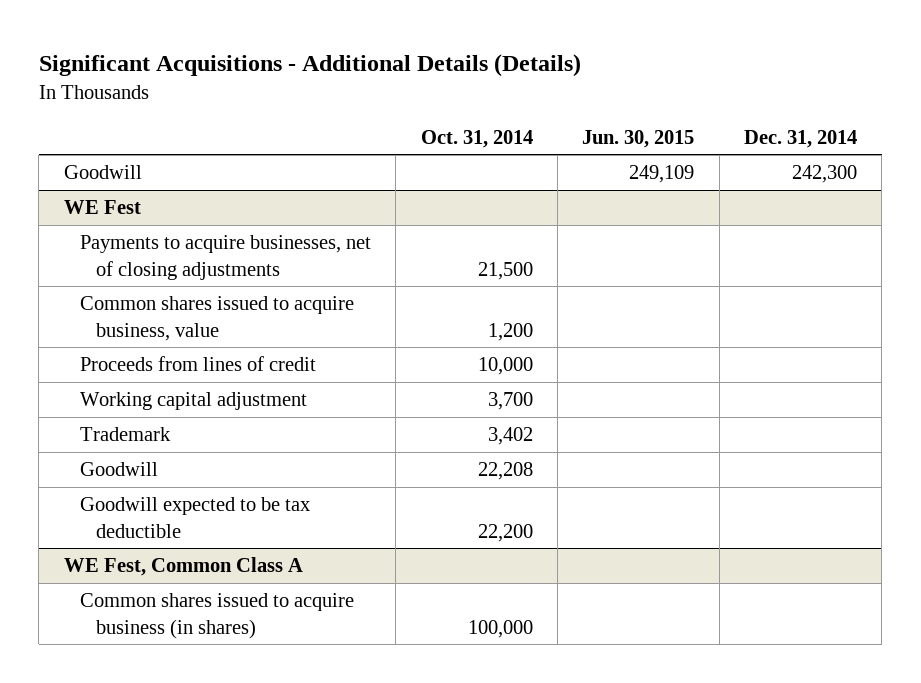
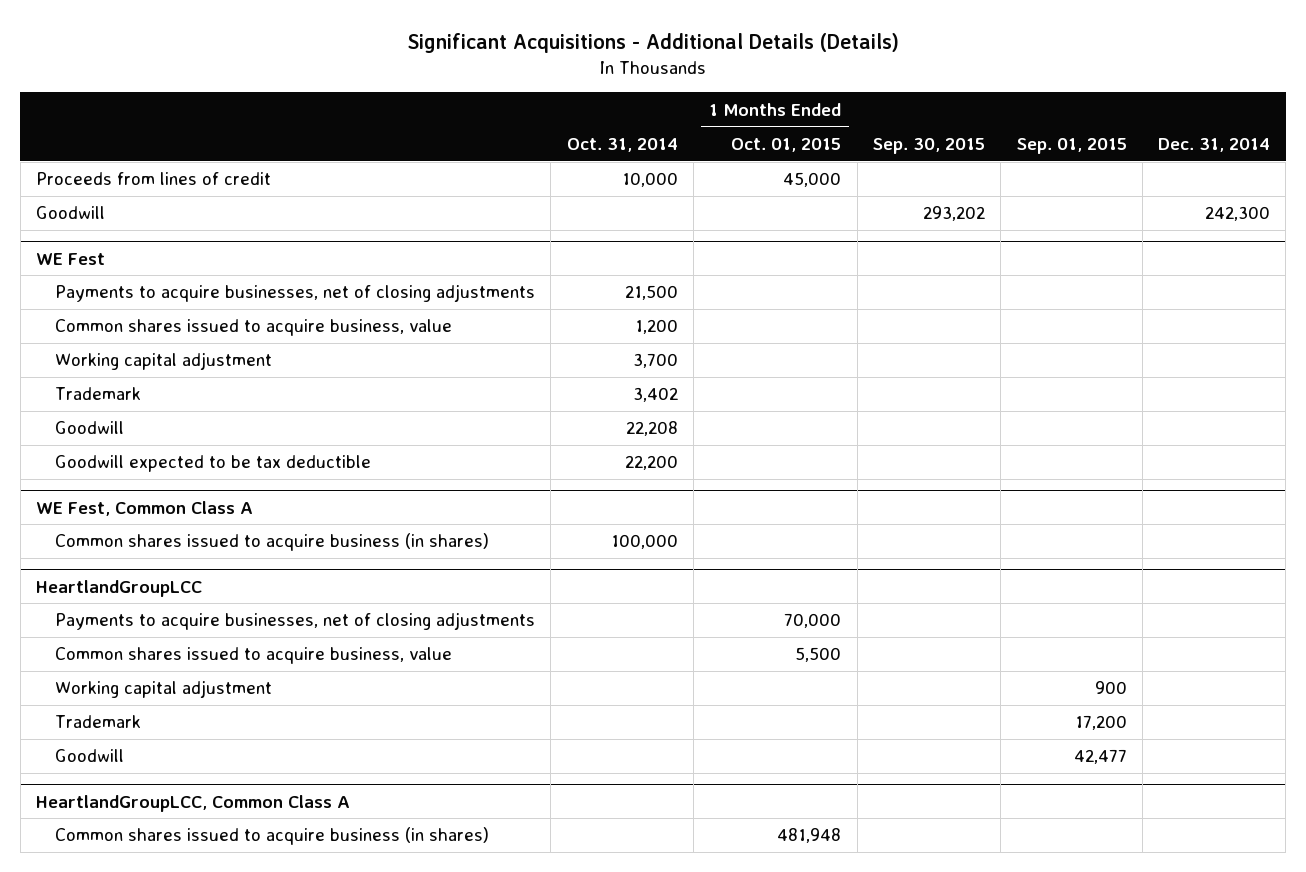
- | Oct. 31, 2014 | Jun. 30, 2015 | Dec. 31, 2014
+ | Oct. 31, 2014 | 1 Months Ended Oct. 01, 2015 | Sep. 30, 2015 | Sep. 01, 2015 | Dec. 31, 2014
+ Proceeds from lines of credit | 10,000 | 45,000 | | |
@ WE Fest
- Proceeds from lines of credit | 10,000 | |
+ HeartlandGroupLCC
+ Payments to acquire businesses, net of closing adjustments | | 70,000 | | |
+ Common shares issued to acquire business, value | | 5,500 | | |
+ Working capital adjustment | | | | 900 |
+ Trademark | | | | 17,200 |
+ Goodwill | | | | 42,477 |
+ HeartlandGroupLCC, Common Class A
+ Common shares issued to acquire business (in shares) | | 481,948 | | |

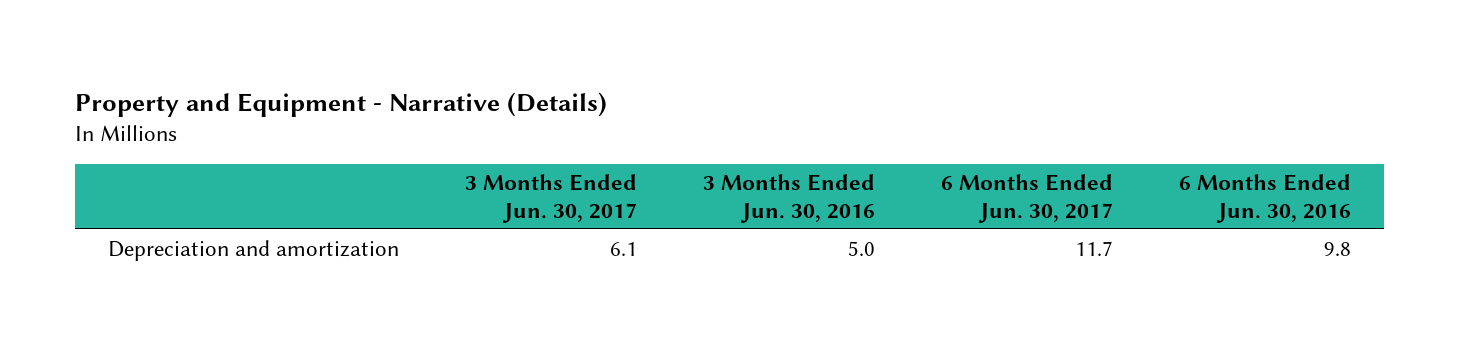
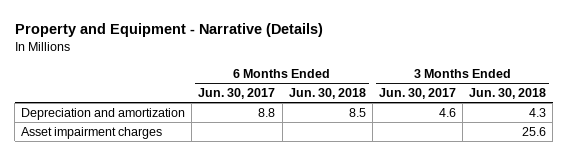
- | 3 Months Ended Jun. 30, 2017 | 3 Months Ended Jun. 30, 2016 | 6 Months Ended Jun. 30, 2017 | 6 Months Ended Jun. 30, 2016
+ | 6 Months Ended Jun. 30, 2017 | 6 Months Ended Jun. 30, 2018 | 3 Months Ended Jun. 30, 2017 | 3 Months Ended Jun. 30, 2018
- Depreciation and amortization | 6.1 | 5.0 | 11.7 | 9.8
+ Depreciation and amortization | 8.8 | 8.5 | 4.6 | 4.3
+ Asset impairment charges | | | | 25.6

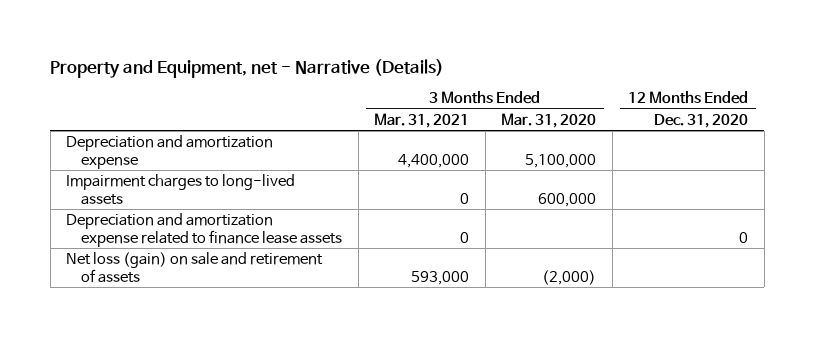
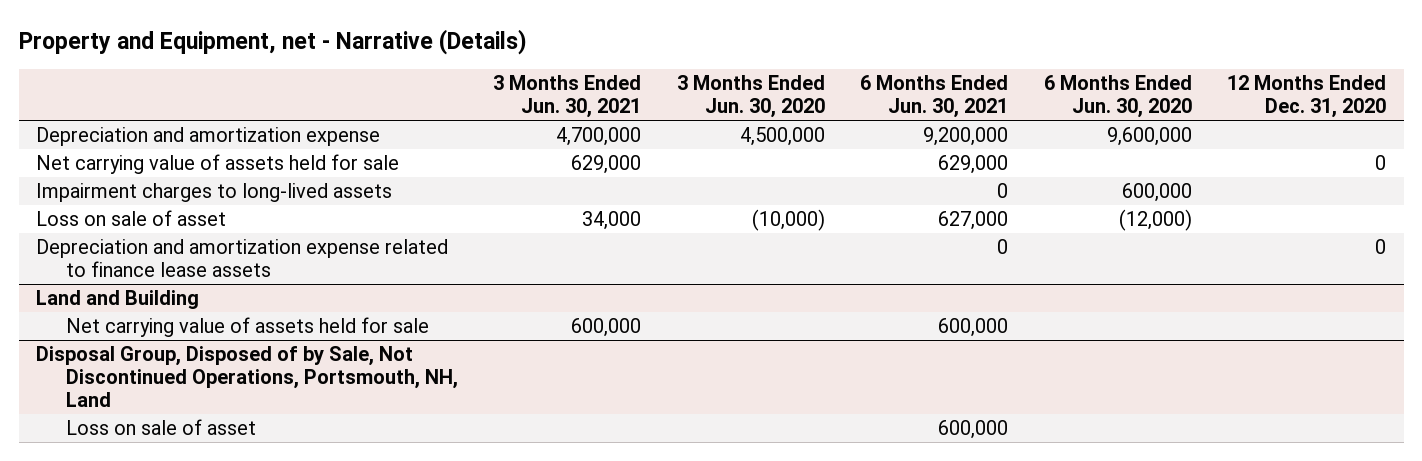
- | 3 Months Ended Mar. 31, 2021 | 3 Months Ended Mar. 31, 2020 | 12 Months Ended Dec. 31, 2020
+ | 3 Months Ended Jun. 30, 2021 | 3 Months Ended Jun. 30, 2020 | 6 Months Ended Jun. 30, 2021 | 6 Months Ended Jun. 30, 2020 | 12 Months Ended Dec. 31, 2020
+ Net carrying value of assets held for sale | 629,000 | | 629,000 | | 0
+ Loss on sale of asset | 34,000 | (10,000) | 627,000 | (12,000) |
- Net loss (gain) on sale and retirement of assets | 593,000 | (2,000) |
+ Land and Building
+ Net carrying value of assets held for sale | 600,000 | | 600,000 | |
+ Disposal Group, Disposed of by Sale, Not Discontinued Operations, Portsmouth, NH, Land
+ Loss on sale of asset | | | 600,000 | |

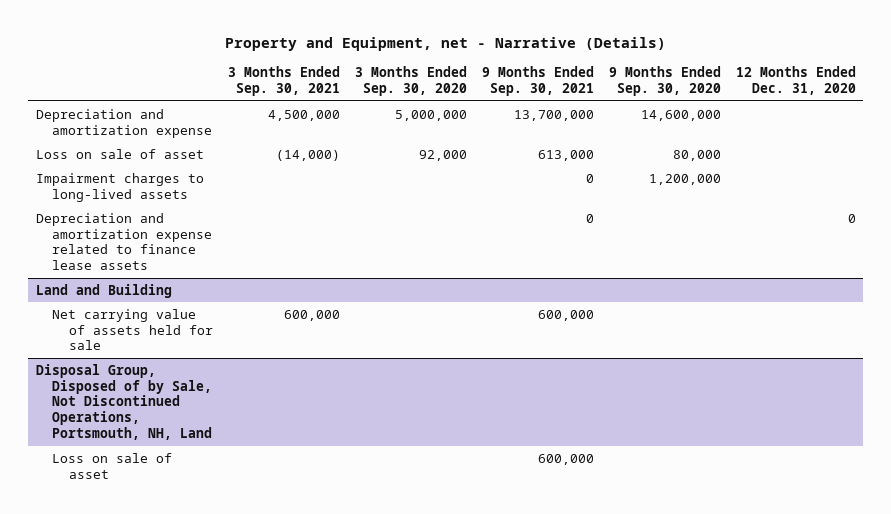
- | 3 Months Ended Jun. 30, 2021 | 3 Months Ended Jun. 30, 2020 | 6 Months Ended Jun. 30, 2021 | 6 Months Ended Jun. 30, 2020 | 12 Months Ended Dec. 31, 2020
+ | 3 Months Ended Sep. 30, 2021 | 3 Months Ended Sep. 30, 2020 | 9 Months Ended Sep. 30, 2021 | 9 Months Ended Sep. 30, 2020 | 12 Months Ended Dec. 31, 2020
- Net carrying value of assets held for sale | 629,000 | | 629,000 | | 0
moved down: Impairment charges to long-lived assets | | | 0 | 1,200,000 |

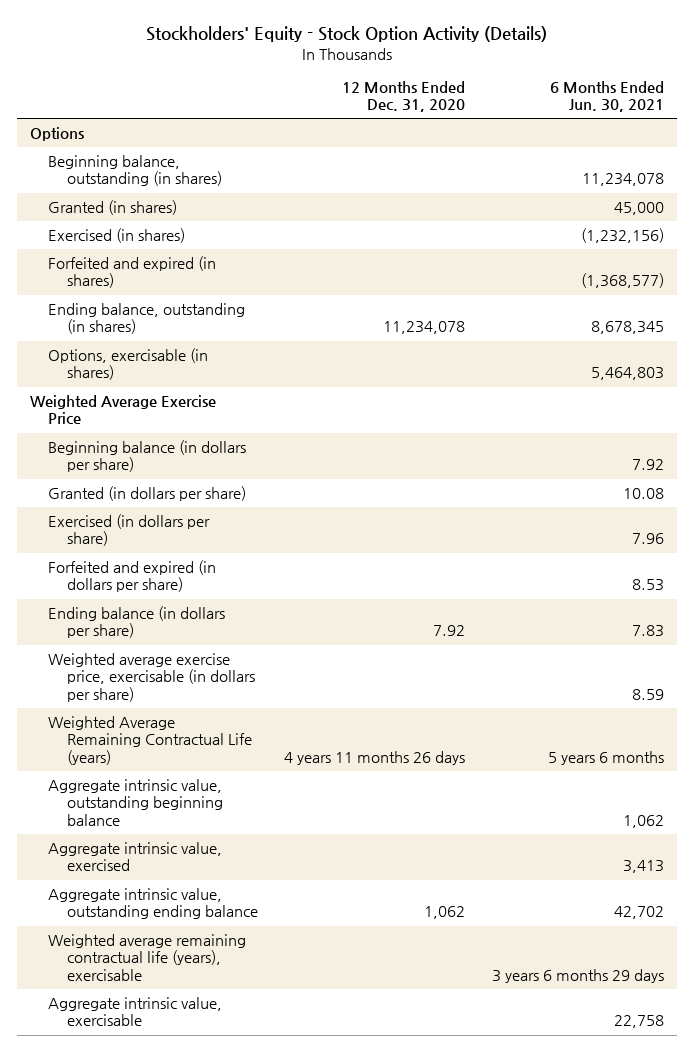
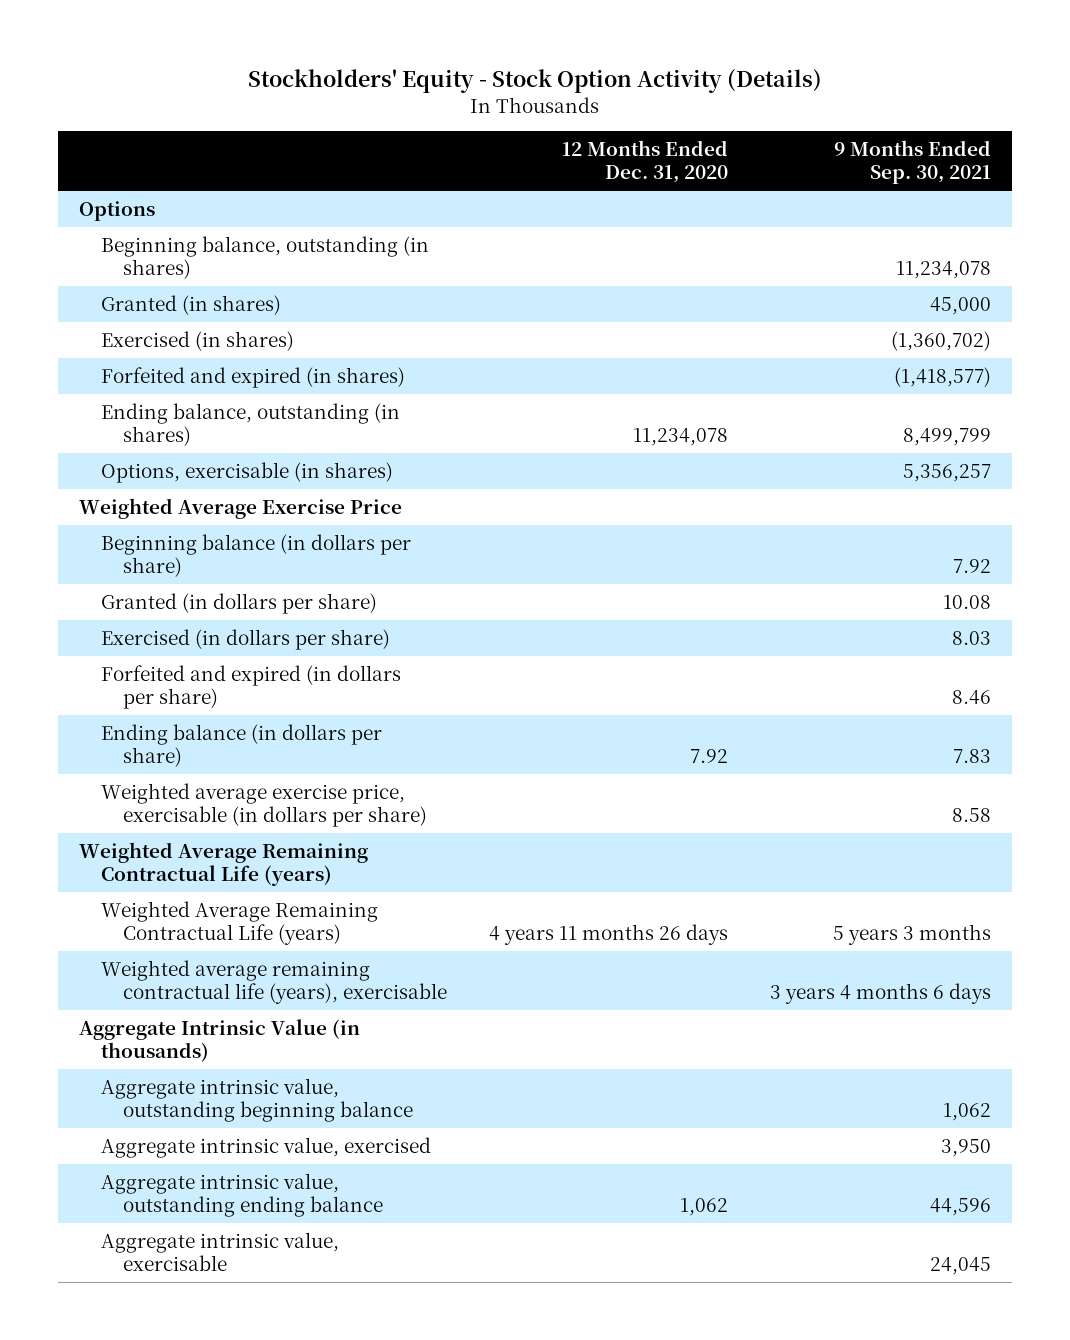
- | 12 Months Ended Dec. 31, 2020 | 6 Months Ended Jun. 30, 2021
+ | 12 Months Ended Dec. 31, 2020 | 9 Months Ended Sep. 30, 2021
+ Weighted Average Remaining Contractual Life (years)
moved up: Weighted average remaining contractual life (years), exercisable | | 3 years 4 months 6 days
+ Aggregate Intrinsic Value (in thousands)

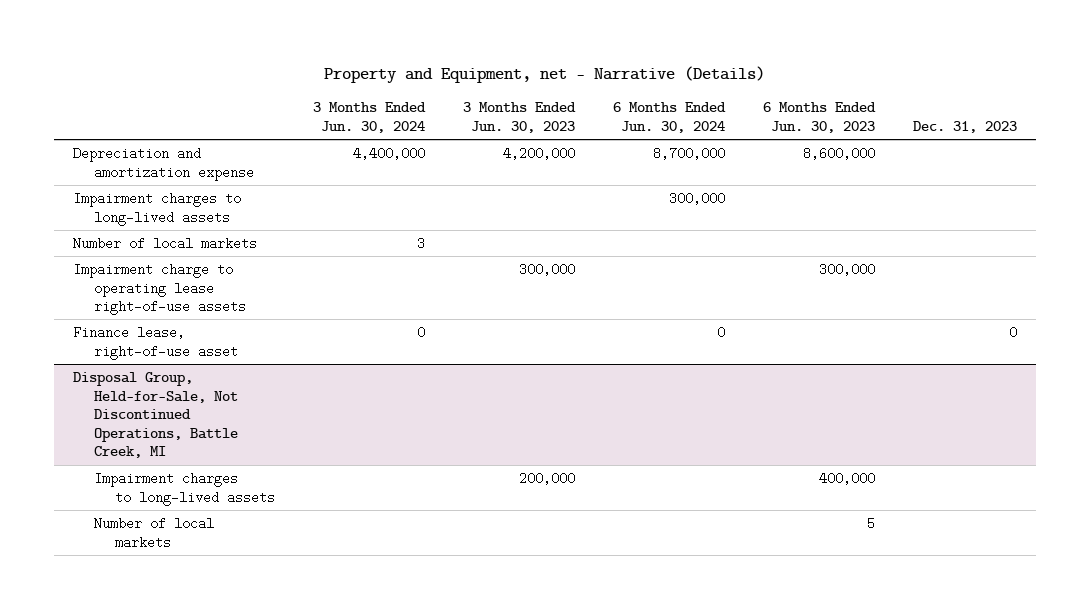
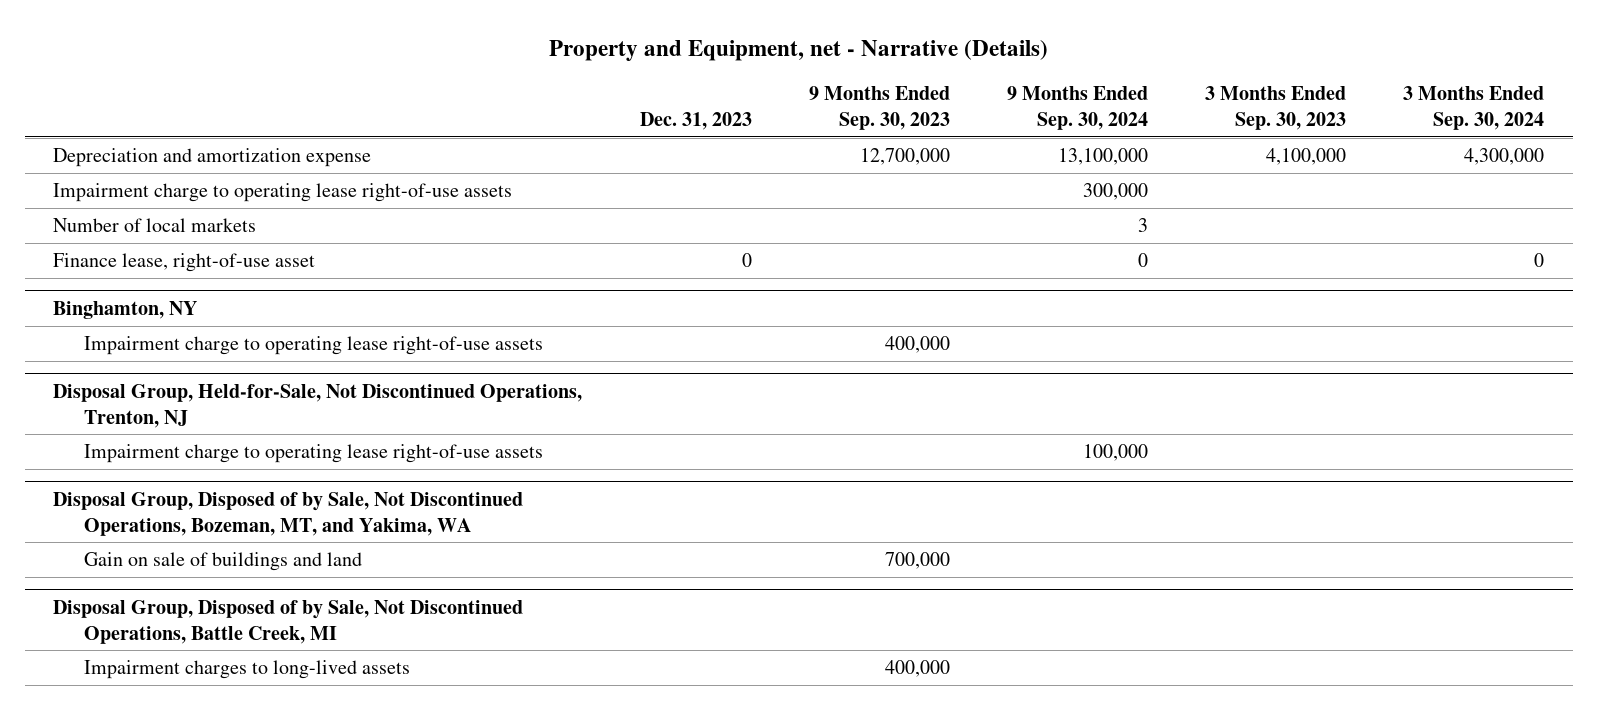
- | 3 Months Ended Jun. 30, 2024 | 3 Months Ended Jun. 30, 2023 | 6 Months Ended Jun. 30, 2024 | 6 Months Ended Jun. 30, 2023 | Dec. 31, 2023
+ | Dec. 31, 2023 | 9 Months Ended Sep. 30, 2023 | 9 Months Ended Sep. 30, 2024 | 3 Months Ended Sep. 30, 2023 | 3 Months Ended Sep. 30, 2024
- Impairment charges to long-lived assets | | | 300,000 | |
moved down: Number of local markets | | | 3 | |
- Disposal Group, Held-for-Sale, Not Discontinued Operations, Battle Creek, MI
+ Binghamton, NY
+ Impairment charge to operating lease right-of-use assets | | 400,000 | | |
+ Disposal Group, Held-for-Sale, Not Discontinued Operations, Trenton, NJ
+ Impairment charge to operating lease right-of-use assets | | | 100,000 | |
+ Disposal Group, Disposed of by Sale, Not Discontinued Operations, Bozeman, MT, and Yakima, WA
+ Gain on sale of buildings and land | | 700,000 | | |
+ Disposal Group, Disposed of by Sale, Not Discontinued Operations, Battle Creek, MI
- Number of local markets | | | | 5 |

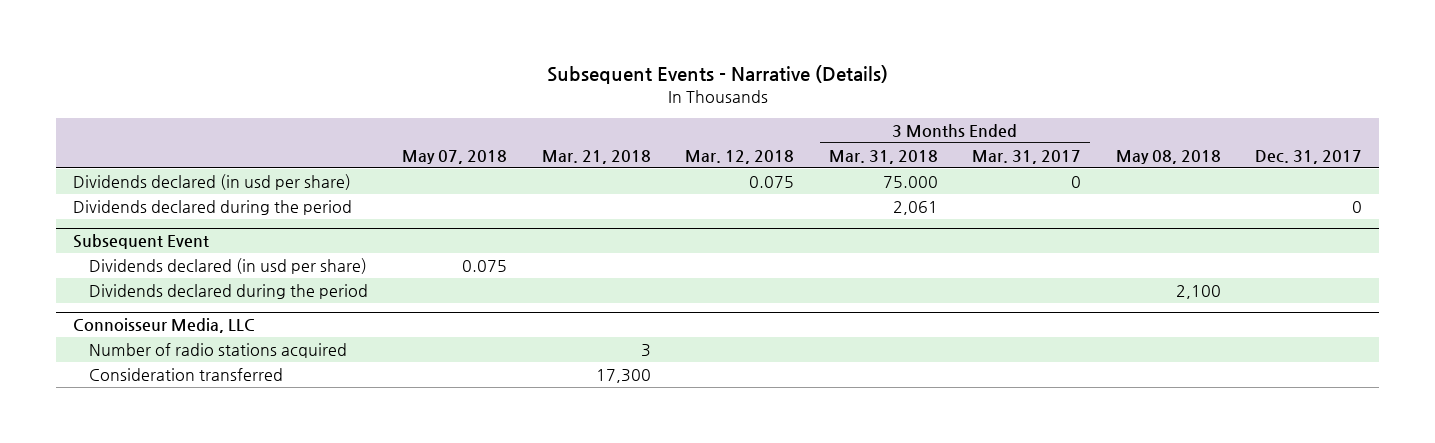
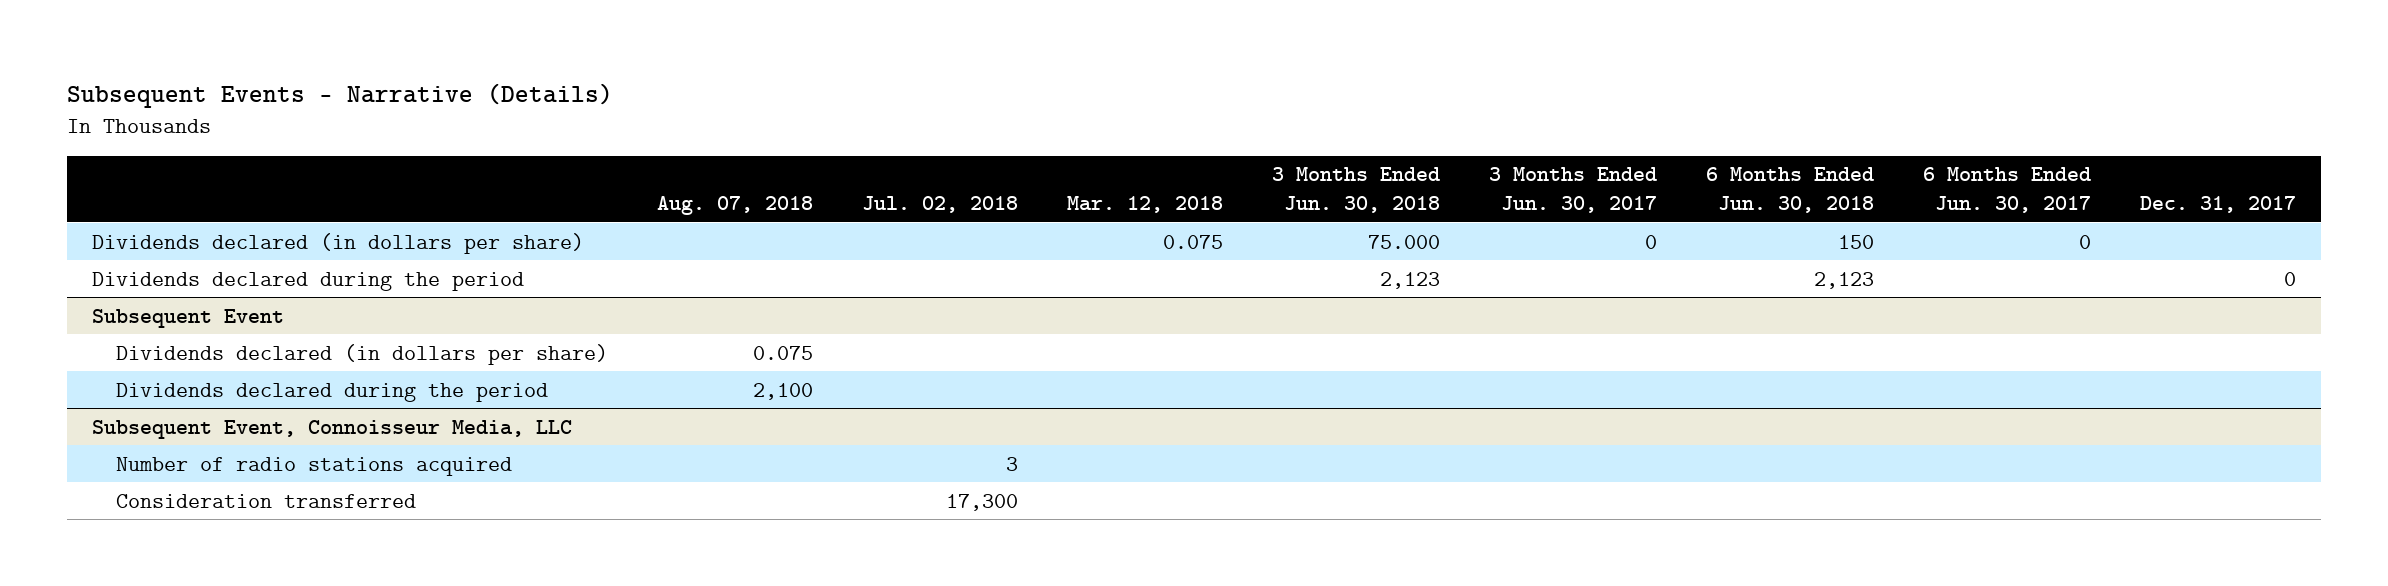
- | May 07, 2018 | Mar. 21, 2018 | Mar. 12, 2018 | 3 Months Ended Mar. 31, 2018 | 3 Months Ended Mar. 31, 2017 | May 08, 2018 | Dec. 31, 2017
+ | Aug. 07, 2018 | Jul. 02, 2018 | Mar. 12, 2018 | 3 Months Ended Jun. 30, 2018 | 3 Months Ended Jun. 30, 2017 | 6 Months Ended Jun. 30, 2018 | 6 Months Ended Jun. 30, 2017 | Dec. 31, 2017
- Dividends declared (in usd per share) | | | 0.075 | 75.000 | 0 | |
+ Dividends declared (in dollars per share) | | | 0.075 | 75.000 | 0 | 150 | 0 |
@ Subsequent Event
- Dividends declared (in usd per share) | 0.075 | | | | | |
+ Dividends declared (in dollars per share) | 0.075 | | | | | | |
- Connoisseur Media, LLC
+ Subsequent Event, Connoisseur Media, LLC

